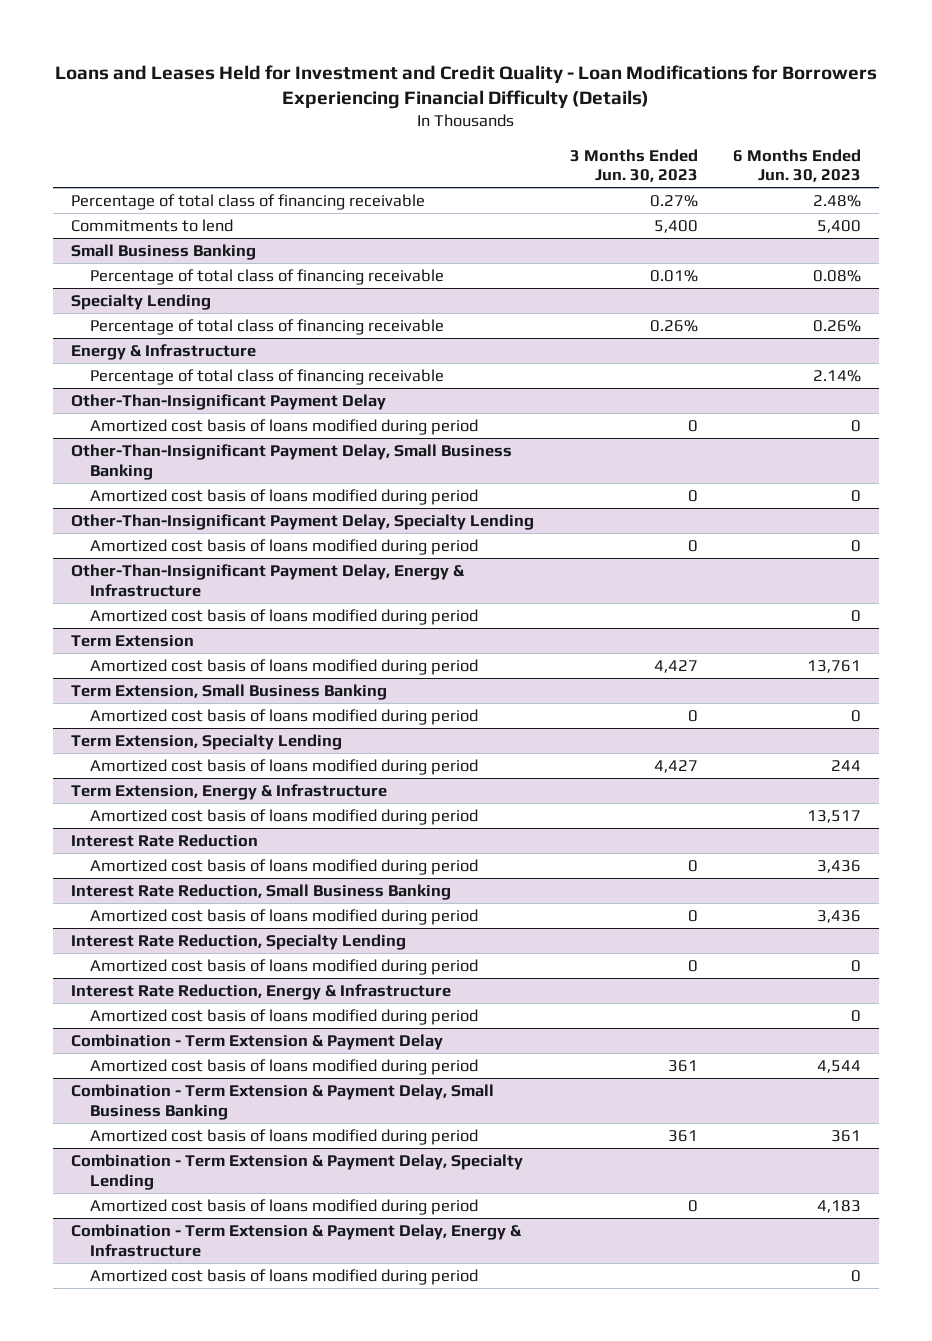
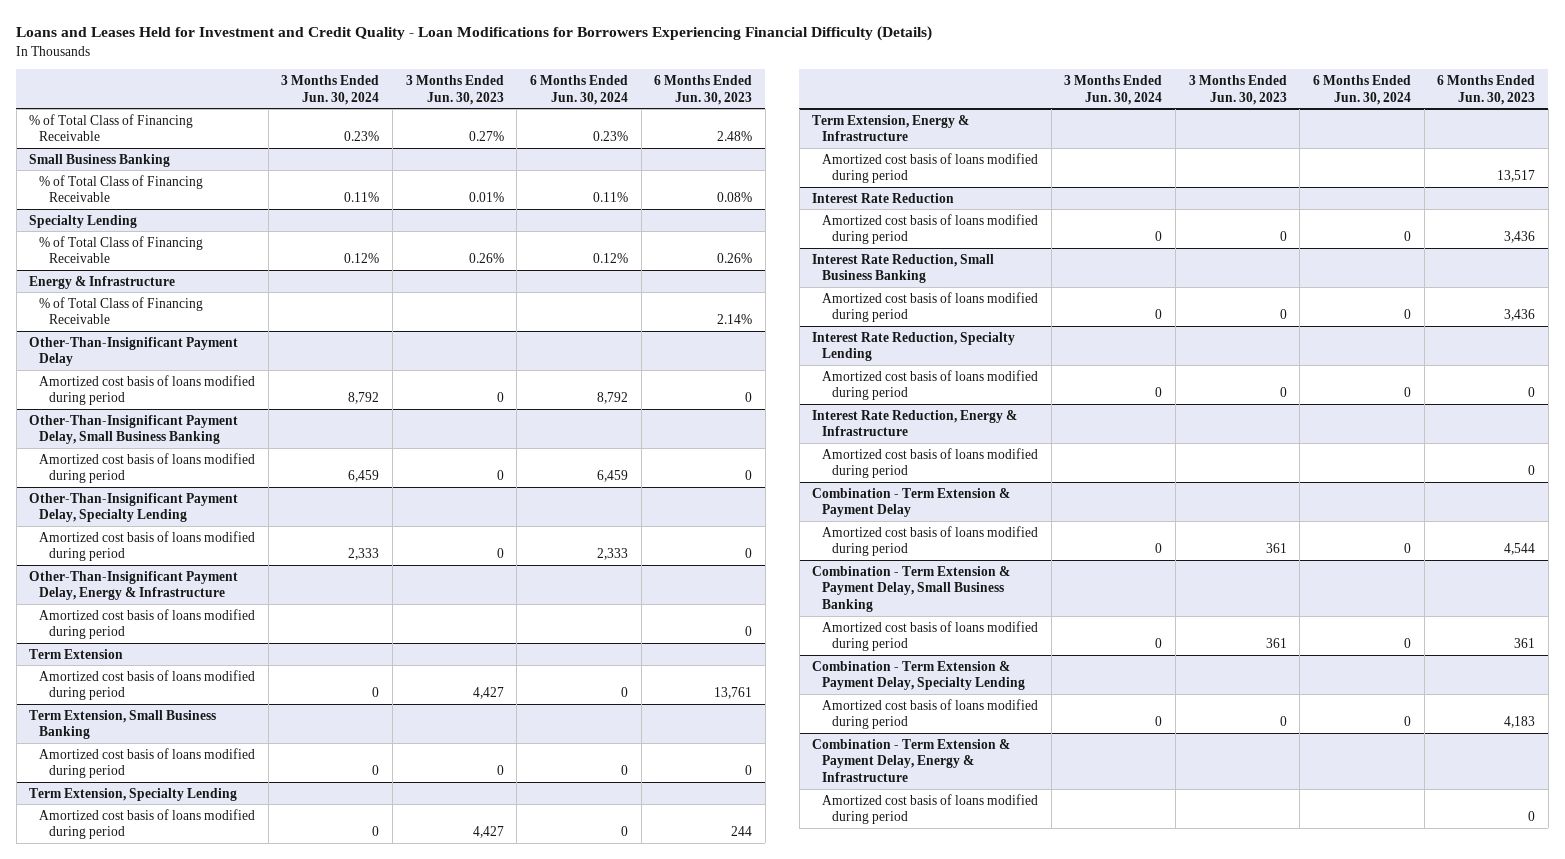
- | 3 Months Ended Jun. 30, 2023 | 6 Months Ended Jun. 30, 2023
+ | 3 Months Ended Jun. 30, 2024 | 3 Months Ended Jun. 30, 2023 | 6 Months Ended Jun. 30, 2024 | 6 Months Ended Jun. 30, 2023
- Percentage of total class of financing receivable | 0.27% | 2.48%
- Commitments to lend | 5,400 | 5,400
+ % of Total Class of Financing Receivable | 0.23% | 0.27% | 0.23% | 2.48%
@ Small Business Banking
- Percentage of total class of financing receivable | 0.01% | 0.08%
+ % of Total Class of Financing Receivable | 0.11% | 0.01% | 0.11% | 0.08%
@ Specialty Lending
- Percentage of total class of financing receivable | 0.26% | 0.26%
+ % of Total Class of Financing Receivable | 0.12% | 0.26% | 0.12% | 0.26%
@ Energy & Infrastructure
- Percentage of total class of financing receivable | | 2.14%
+ % of Total Class of Financing Receivable | | | | 2.14%

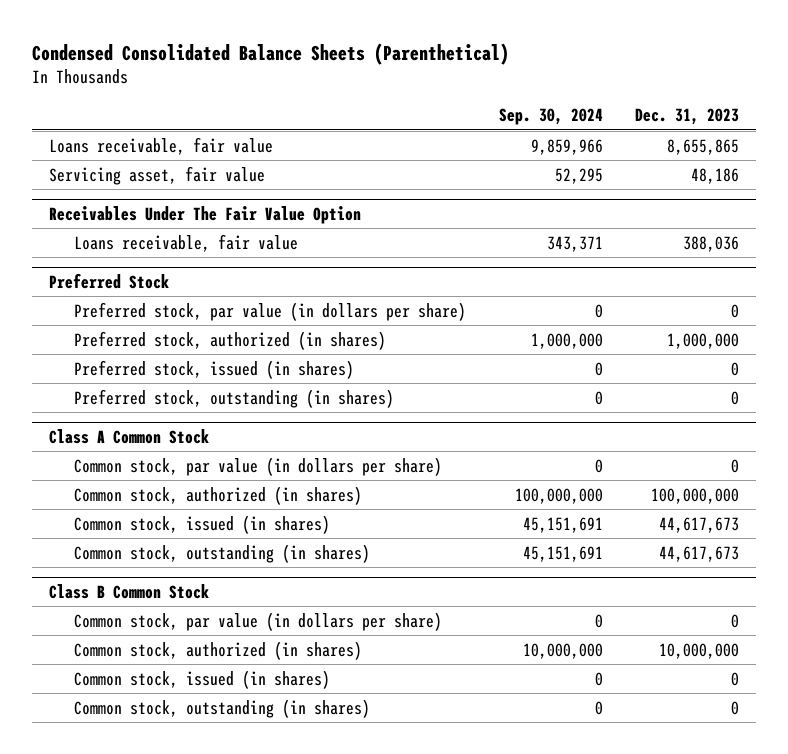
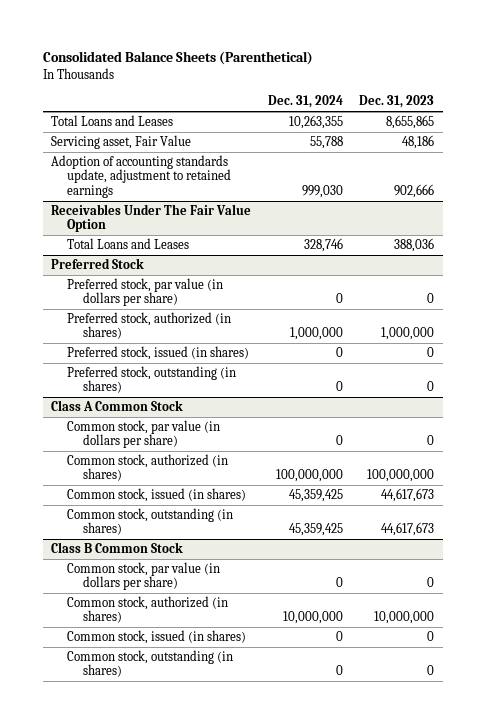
- Condensed Consolidated Balance Sheets (Parenthetical)
+ Consolidated Balance Sheets (Parenthetical)
- | Sep. 30, 2024 | Dec. 31, 2023
+ | Dec. 31, 2024 | Dec. 31, 2023
- Loans receivable, fair value | 9,859,966 | 8,655,865
- Servicing asset, fair value | 52,295 | 48,186
+ Total Loans and Leases | 10,263,355 | 8,655,865
+ Servicing asset, Fair Value | 55,788 | 48,186
+ Adoption of accounting standards update, adjustment to retained earnings | 999,030 | 902,666
@ Receivables Under The Fair Value Option
- Loans receivable, fair value | 343,371 | 388,036
+ Total Loans and Leases | 328,746 | 388,036

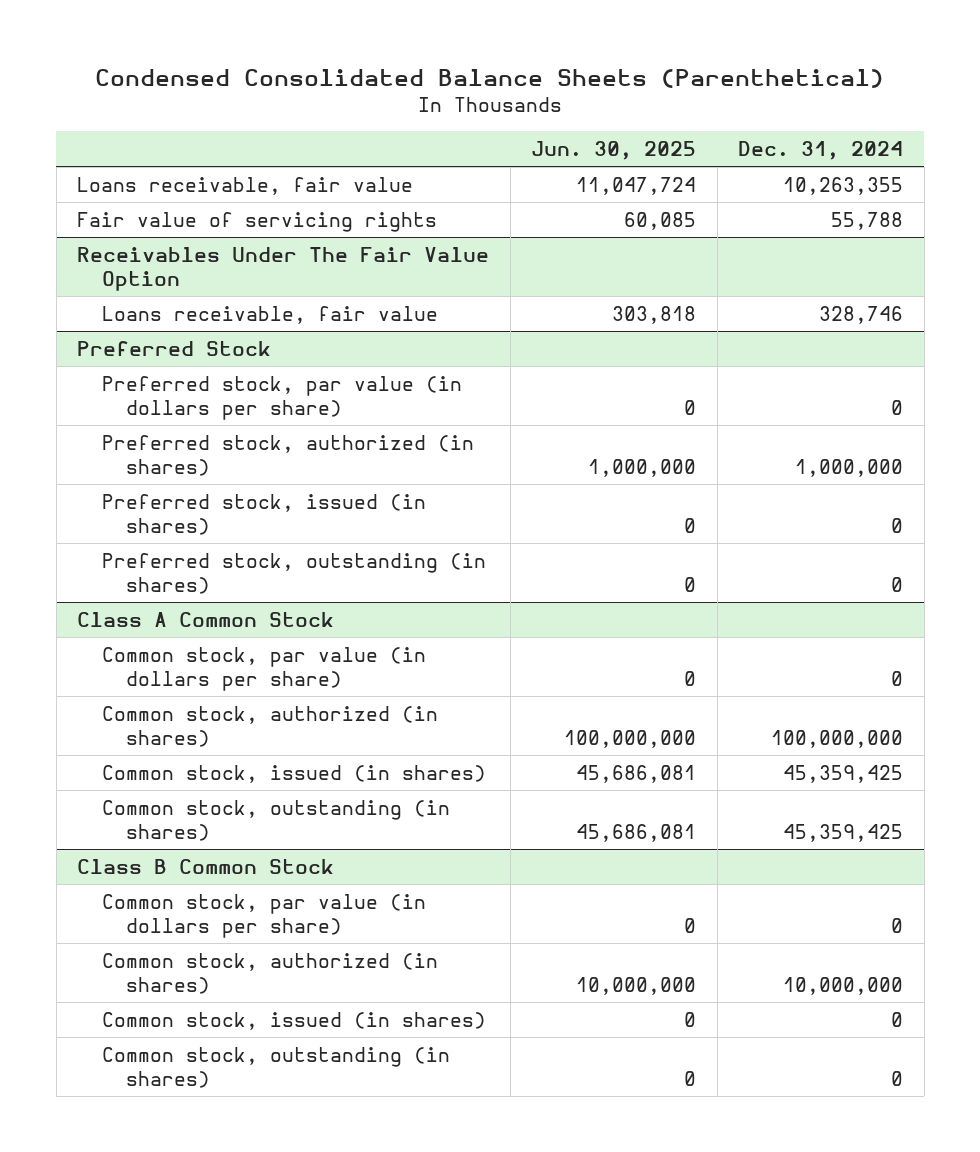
- Consolidated Balance Sheets (Parenthetical)
+ Condensed Consolidated Balance Sheets (Parenthetical)
- | Dec. 31, 2024 | Dec. 31, 2023
+ | Jun. 30, 2025 | Dec. 31, 2024
- Total Loans and Leases | 10,263,355 | 8,655,865
- Servicing asset, Fair Value | 55,788 | 48,186
- Adoption of accounting standards update, adjustment to retained earnings | 999,030 | 902,666
+ Loans receivable, fair value | 11,047,724 | 10,263,355
+ Fair value of servicing rights | 60,085 | 55,788
@ Receivables Under The Fair Value Option
- Total Loans and Leases | 328,746 | 388,036
+ Loans receivable, fair value | 303,818 | 328,746

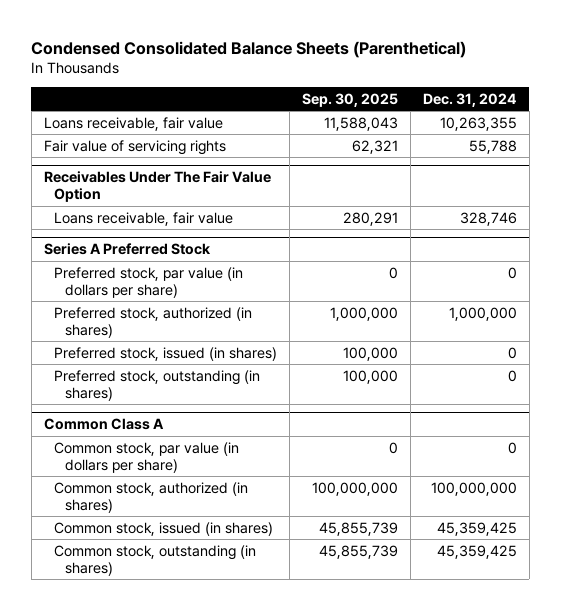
- | Jun. 30, 2025 | Dec. 31, 2024
+ | Sep. 30, 2025 | Dec. 31, 2024
- Preferred Stock
+ Series A Preferred Stock
- Class A Common Stock
+ Common Class A
- Class B Common Stock
- Common stock, par value (in dollars per share) | 0 | 0
- Common stock, authorized (in shares) | 10,000,000 | 10,000,000
- Common stock, issued (in shares) | 0 | 0
- Common stock, outstanding (in shares) | 0 | 0

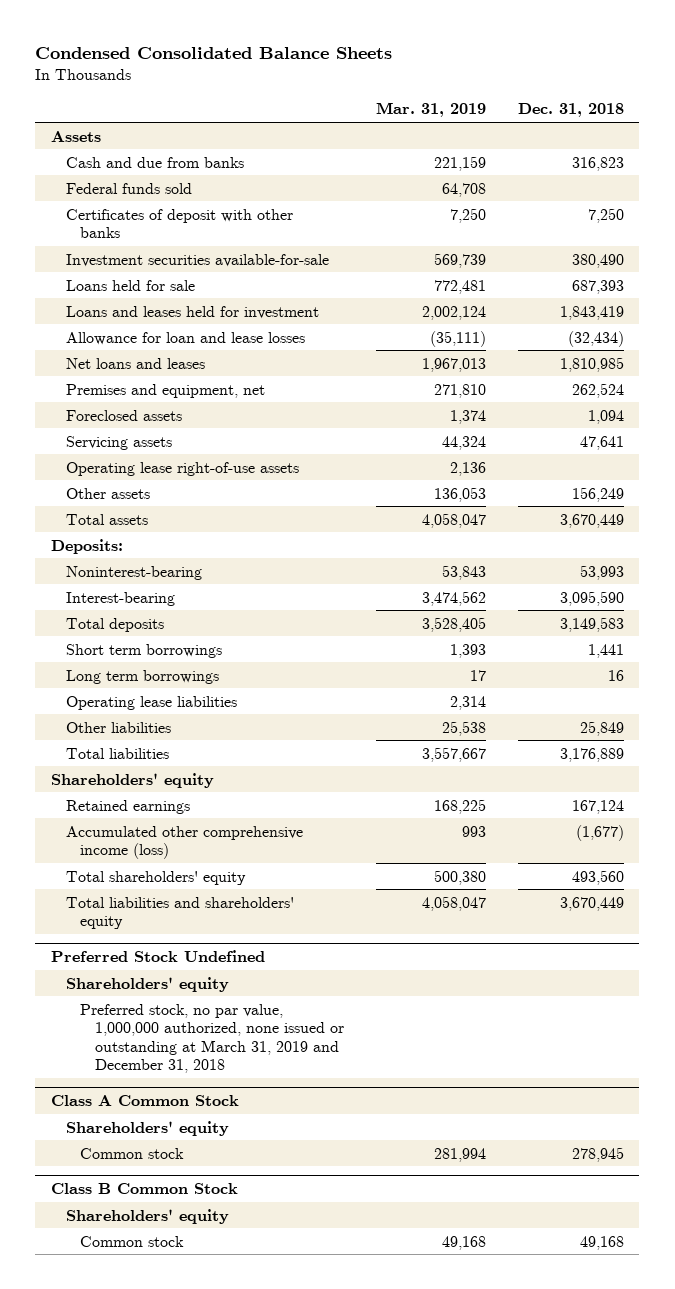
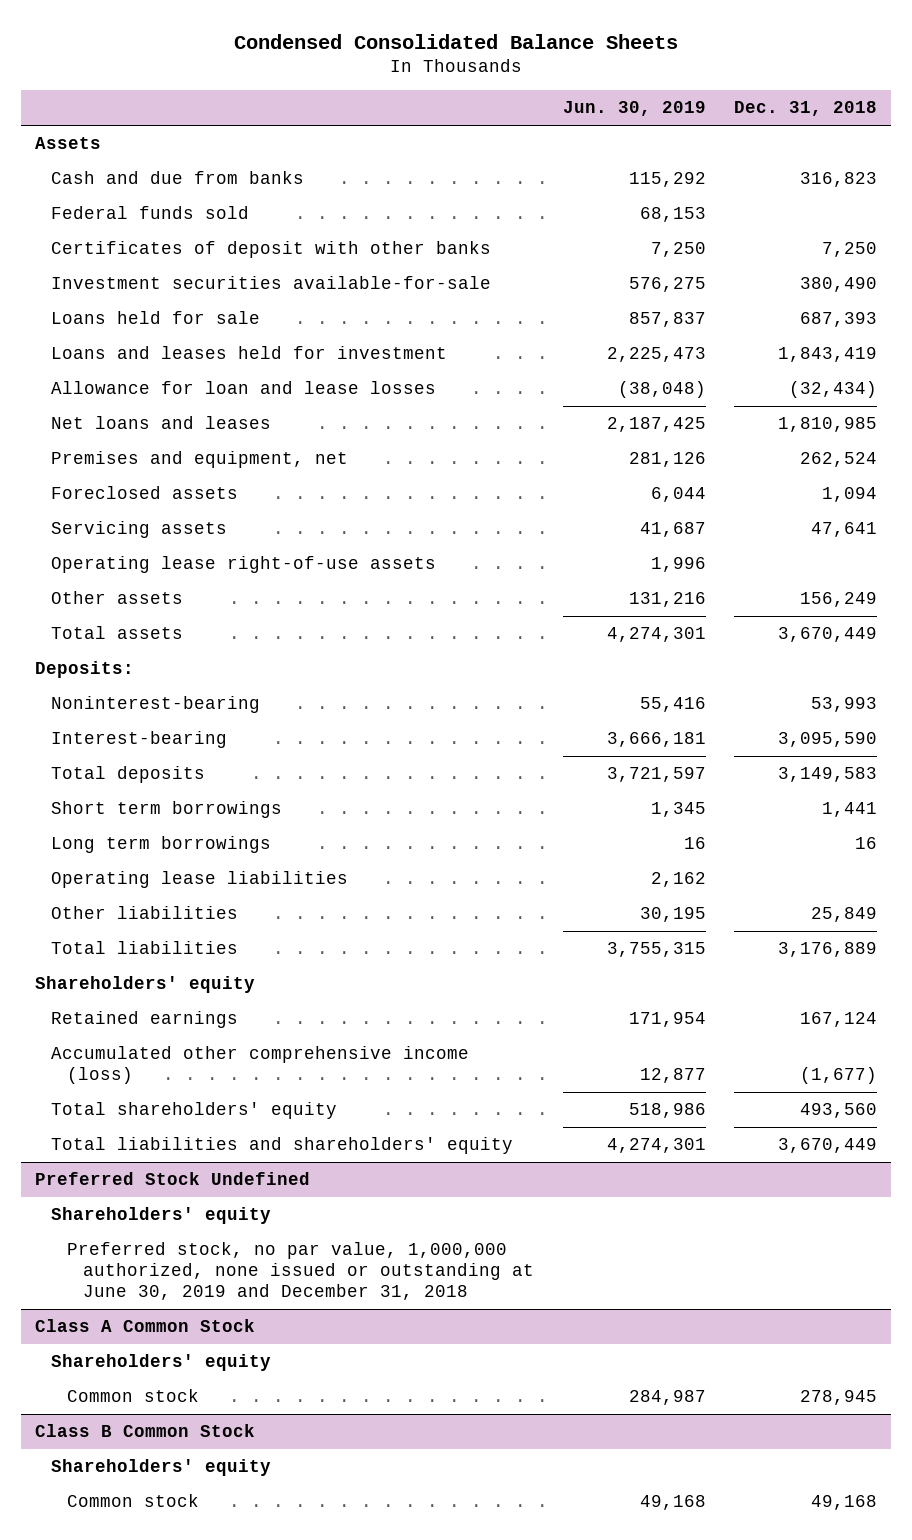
- | Mar. 31, 2019 | Dec. 31, 2018
+ | Jun. 30, 2019 | Dec. 31, 2018
@ Preferred Stock Undefined
- Preferred stock, no par value, 1,000,000 authorized, none issued or outstanding at March 31, 2019 and December 31, 2018
+ Preferred stock, no par value, 1,000,000 authorized, none issued or outstanding at June 30, 2019 and December 31, 2018

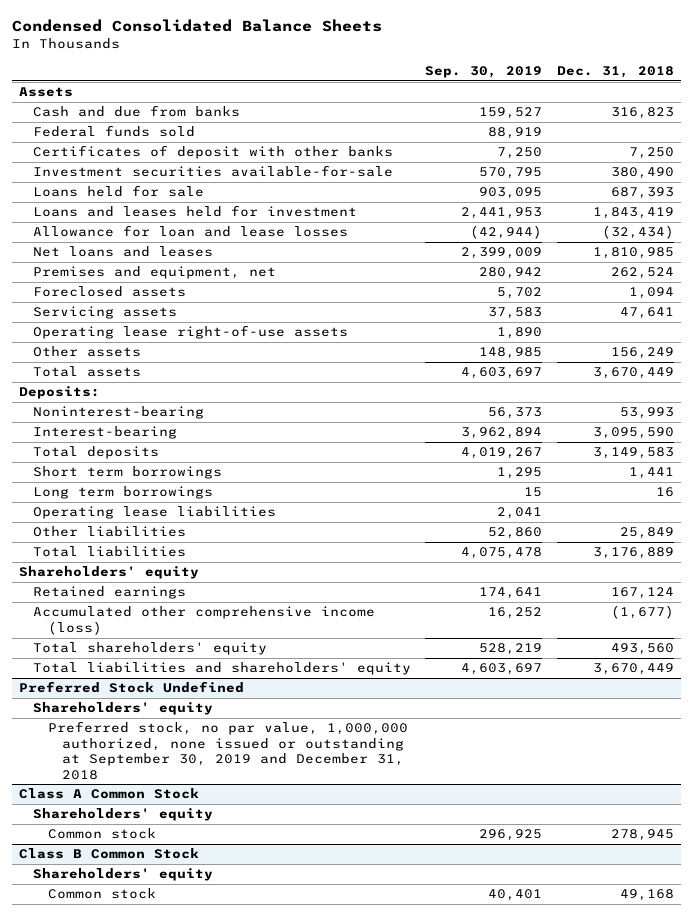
- | Jun. 30, 2019 | Dec. 31, 2018
+ | Sep. 30, 2019 | Dec. 31, 2018
@ Preferred Stock Undefined
- Preferred stock, no par value, 1,000,000 authorized, none issued or outstanding at June 30, 2019 and December 31, 2018
+ Preferred stock, no par value, 1,000,000 authorized, none issued or outstanding at September 30, 2019 and December 31, 2018

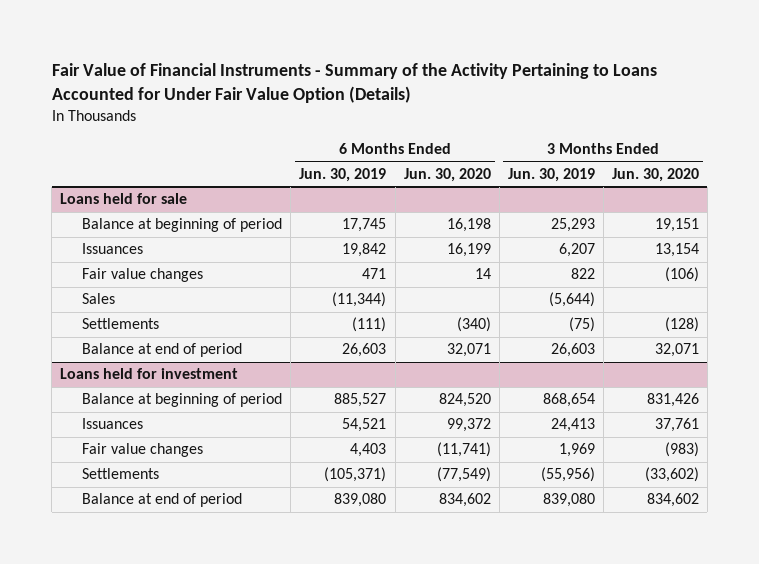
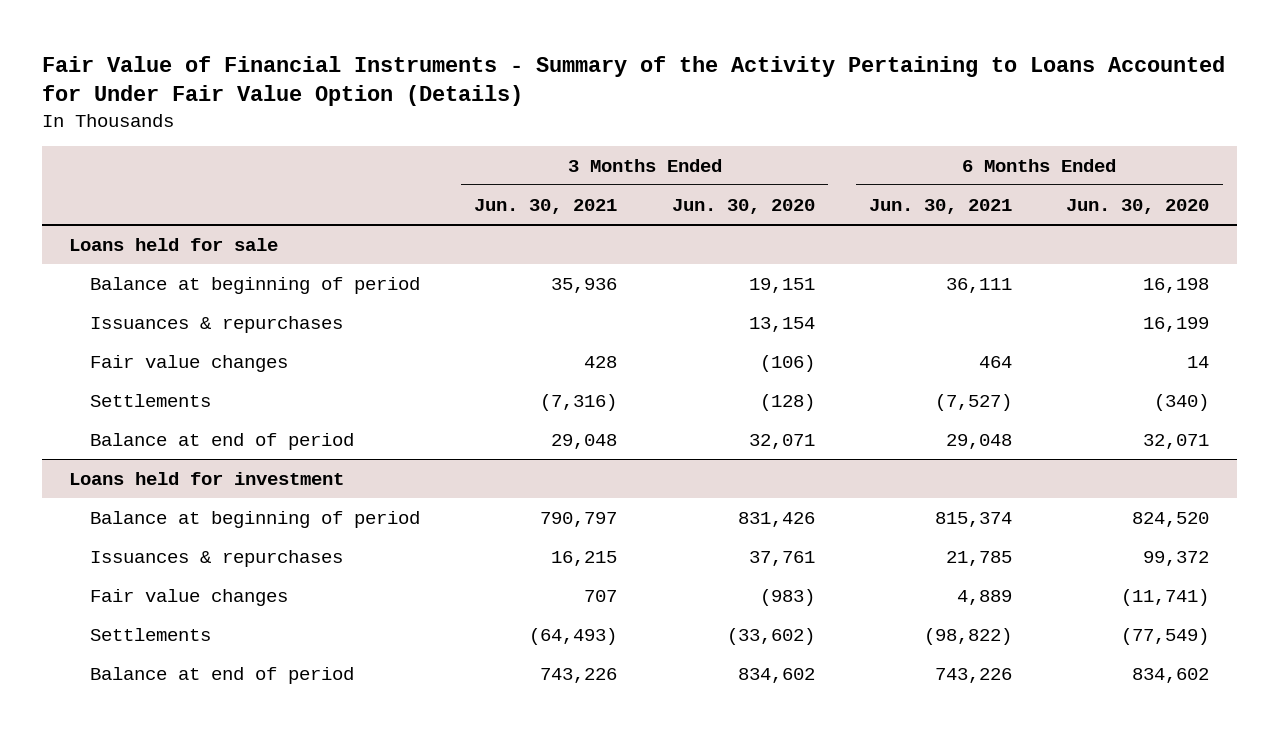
- | 6 Months Ended Jun. 30, 2019 | 6 Months Ended Jun. 30, 2020 | 3 Months Ended Jun. 30, 2019 | 3 Months Ended Jun. 30, 2020
+ | 3 Months Ended Jun. 30, 2021 | 3 Months Ended Jun. 30, 2020 | 6 Months Ended Jun. 30, 2021 | 6 Months Ended Jun. 30, 2020
@ Loans held for sale
- Issuances | 19,842 | 16,199 | 6,207 | 13,154
+ Issuances & repurchases | | 13,154 | | 16,199
- Sales | (11,344) | | (5,644) |
@ Loans held for investment
- Issuances | 54,521 | 99,372 | 24,413 | 37,761
+ Issuances & repurchases | 16,215 | 37,761 | 21,785 | 99,372

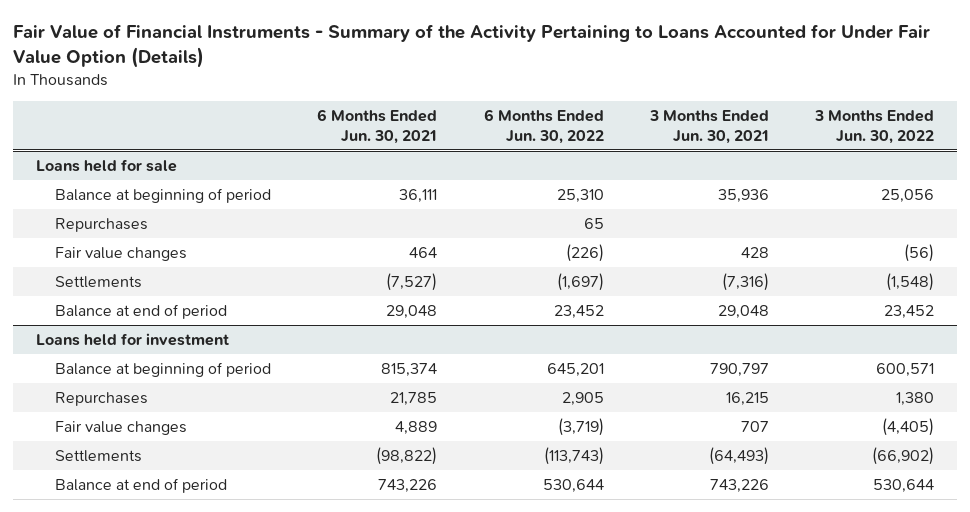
- | 3 Months Ended Jun. 30, 2021 | 3 Months Ended Jun. 30, 2020 | 6 Months Ended Jun. 30, 2021 | 6 Months Ended Jun. 30, 2020
+ | 6 Months Ended Jun. 30, 2021 | 6 Months Ended Jun. 30, 2022 | 3 Months Ended Jun. 30, 2021 | 3 Months Ended Jun. 30, 2022
@ Loans held for sale
- Issuances & repurchases | | 13,154 | | 16,199
+ Repurchases | | 65 | |
@ Loans held for investment
- Issuances & repurchases | 16,215 | 37,761 | 21,785 | 99,372
+ Repurchases | 21,785 | 2,905 | 16,215 | 1,380

